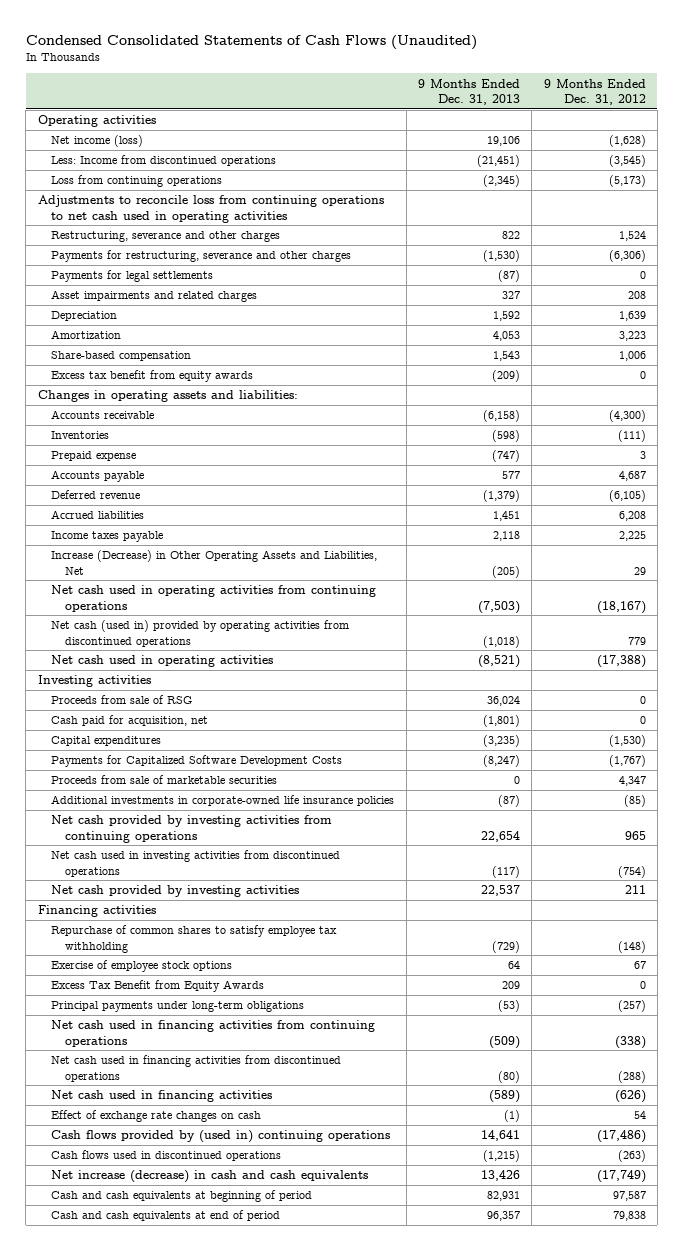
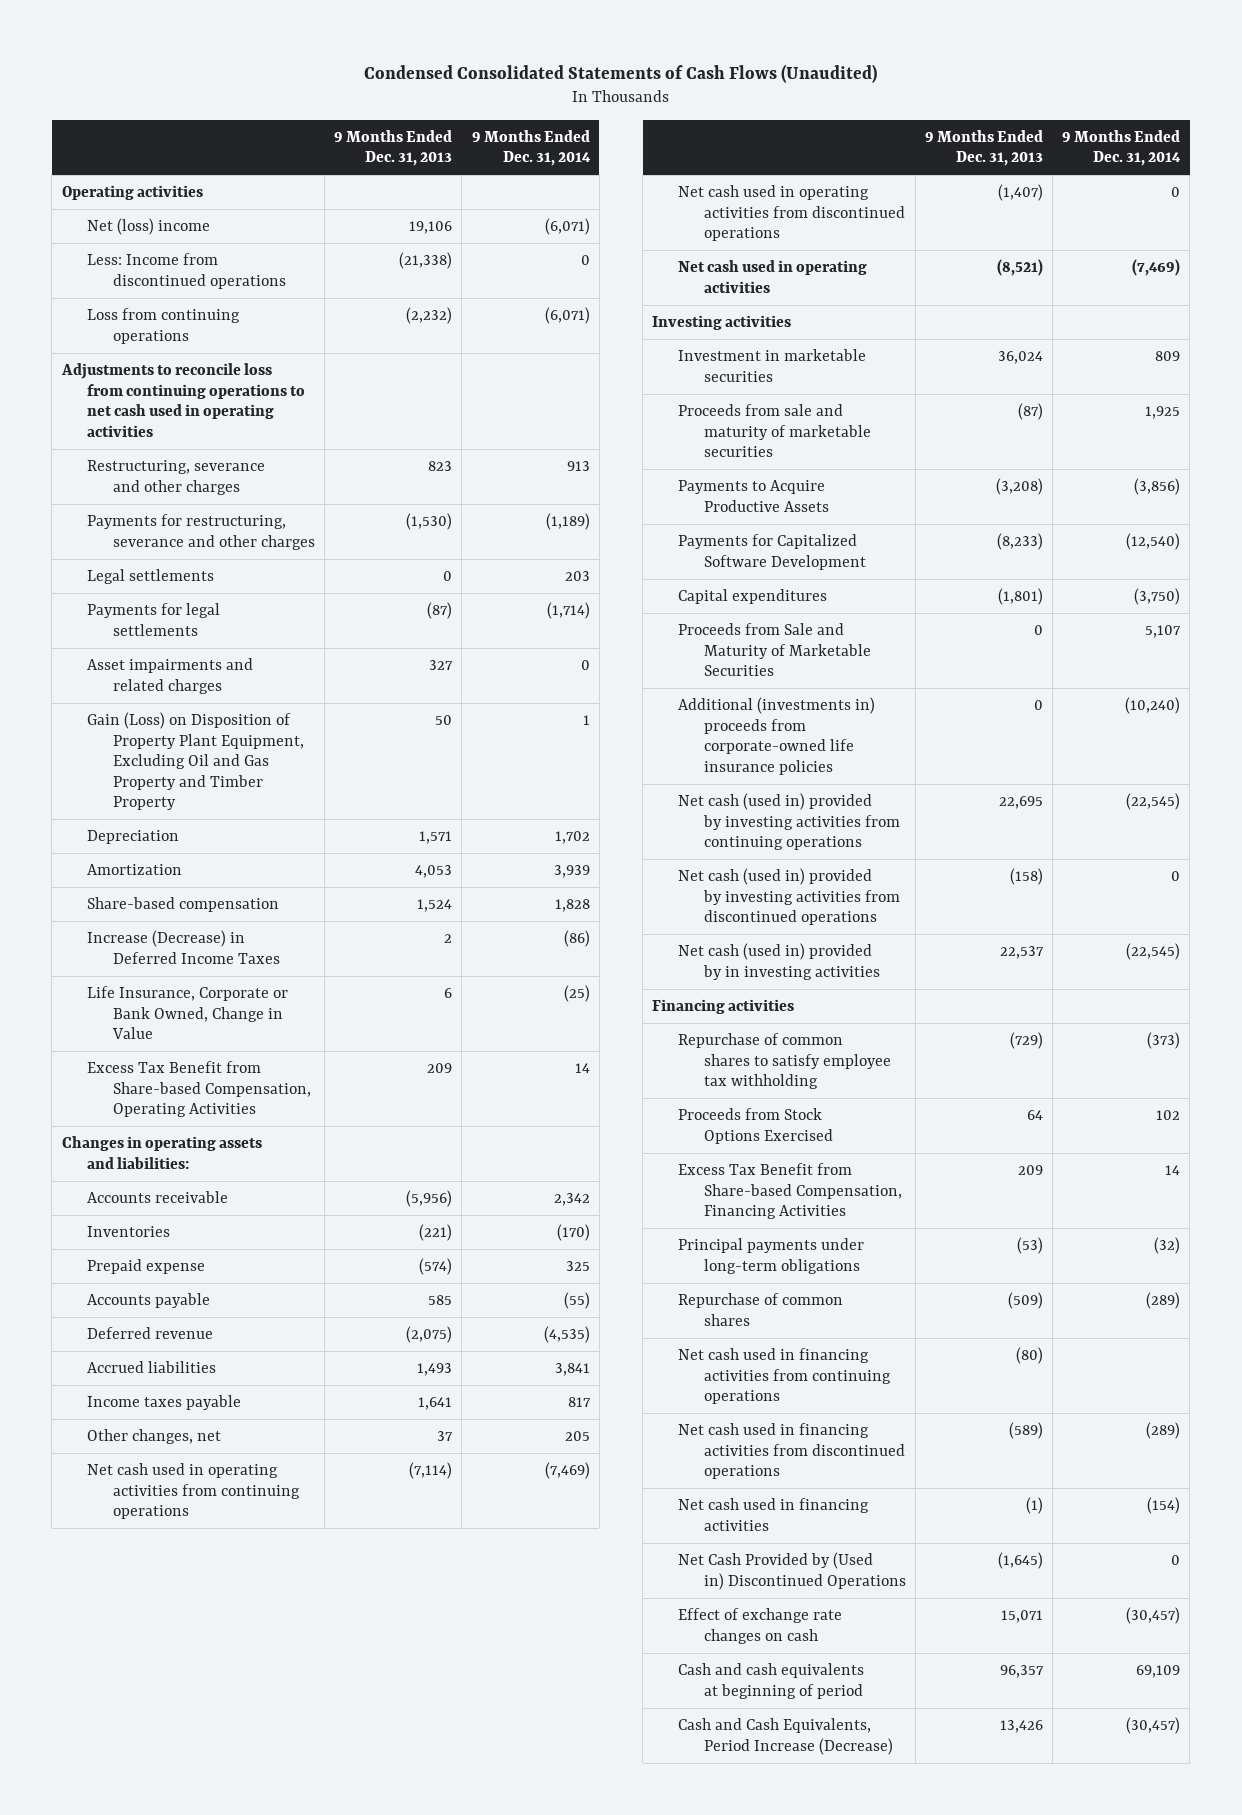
- | 9 Months Ended Dec. 31, 2013 | 9 Months Ended Dec. 31, 2012
+ | 9 Months Ended Dec. 31, 2013 | 9 Months Ended Dec. 31, 2014
- Net income (loss) | 19,106 | (1,628)
- Less: Income from discontinued operations | (21,451) | (3,545)
- Loss from continuing operations | (2,345) | (5,173)
+ Net (loss) income | 19,106 | (6,071)
+ Less: Income from discontinued operations | (21,338) | 0
+ Loss from continuing operations | (2,232) | (6,071)
- Restructuring, severance and other charges | 822 | 1,524
+ Restructuring, severance and other charges | 823 | 913
+ Legal settlements | 0 | 203
- Depreciation | 1,592 | 1,639
+ Gain (Loss) on Disposition of Property Plant Equipment, Excluding Oil and Gas Property and Timber Property | 50 | 1
+ Depreciation | 1,571 | 1,702
- Share-based compensation | 1,543 | 1,006
- Excess tax benefit from equity awards | (209) | 0
+ Share-based compensation | 1,524 | 1,828
+ Increase (Decrease) in Deferred Income Taxes | 2 | (86)
+ Life Insurance, Corporate or Bank Owned, Change in Value | 6 | (25)
+ Excess Tax Benefit from Share-based Compensation, Operating Activities | 209 | 14
- Accounts receivable | (6,158) | (4,300)
- Inventories | (598) | (111)
- Prepaid expense | (747) | 3
- Accounts payable | 577 | 4,687
- Deferred revenue | (1,379) | (6,105)
- Accrued liabilities | 1,451 | 6,208
- Income taxes payable | 2,118 | 2,225
- Increase (Decrease) in Other Operating Assets and Liabilities, Net | (205) | 29
- Net cash used in operating activities from continuing operations | (7,503) | (18,167)
- Net cash (used in) provided by operating activities from discontinued operations | (1,018) | 779
+ Accounts receivable | (5,956) | 2,342
+ Inventories | (221) | (170)
+ Prepaid expense | (574) | 325
+ Accounts payable | 585 | (55)
+ Deferred revenue | (2,075) | (4,535)
+ Accrued liabilities | 1,493 | 3,841
+ Income taxes payable | 1,641 | 817
+ Other changes, net | 37 | 205
+ Net cash used in operating activities from continuing operations | (7,114) | (7,469)
+ Net cash used in operating activities from discontinued operations | (1,407) | 0
- Proceeds from sale of RSG | 36,024 | 0
- Cash paid for acquisition, net | (1,801) | 0
- Capital expenditures | (3,235) | (1,530)
- Payments for Capitalized Software Development Costs | (8,247) | (1,767)
- Proceeds from sale of marketable securities | 0 | 4,347
- Additional investments in corporate-owned life insurance policies | (87) | (85)
- Net cash provided by investing activities from continuing operations | 22,654 | 965
- Net cash used in investing activities from discontinued operations | (117) | (754)
- Net cash provided by investing activities | 22,537 | 211
+ Investment in marketable securities | 36,024 | 809
+ Proceeds from sale and maturity of marketable securities | (87) | 1,925
+ Payments to Acquire Productive Assets | (3,208) | (3,856)
+ Payments for Capitalized Software Development | (8,233) | (12,540)
+ Capital expenditures | (1,801) | (3,750)
+ Proceeds from Sale and Maturity of Marketable Securities | 0 | 5,107
+ Additional (investments in) proceeds from corporate-owned life insurance policies | 0 | (10,240)
+ Net cash (used in) provided by investing activities from continuing operations | 22,695 | (22,545)
+ Net cash (used in) provided by investing activities from discontinued operations | (158) | 0
+ Net cash (used in) provided by in investing activities | 22,537 | (22,545)
- Exercise of employee stock options | 64 | 67
- Excess Tax Benefit from Equity Awards | 209 | 0
+ Proceeds from Stock Options Exercised | 64 | 102
+ Excess Tax Benefit from Share-based Compensation, Financing Activities | 209 | 14
- Net cash used in financing activities from continuing operations | (509) | (338)
- Net cash used in financing activities from discontinued operations | (80) | (288)
- Net cash used in financing activities | (589) | (626)
- Effect of exchange rate changes on cash | (1) | 54
- Cash flows provided by (used in) continuing operations | 14,641 | (17,486)
- Cash flows used in discontinued operations | (1,215) | (263)
- Net increase (decrease) in cash and cash equivalents | 13,426 | (17,749)
- Cash and cash equivalents at beginning of period | 82,931 | 97,587
- Cash and cash equivalents at end of period | 96,357 | 79,838
+ Repurchase of common shares | (509) | (289)
+ Net cash used in financing activities from continuing operations | (80) |
+ Net cash used in financing activities from discontinued operations | (589) | (289)
+ Net cash used in financing activities | (1) | (154)
+ Net Cash Provided by (Used in) Discontinued Operations | (1,645) | 0
+ Effect of exchange rate changes on cash | 15,071 | (30,457)
+ Cash and cash equivalents at beginning of period | 96,357 | 69,109
+ Cash and Cash Equivalents, Period Increase (Decrease) | 13,426 | (30,457)

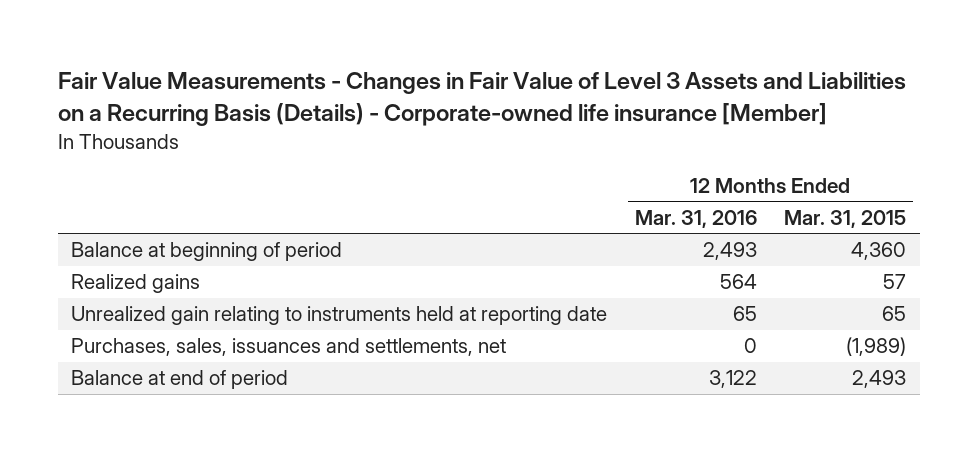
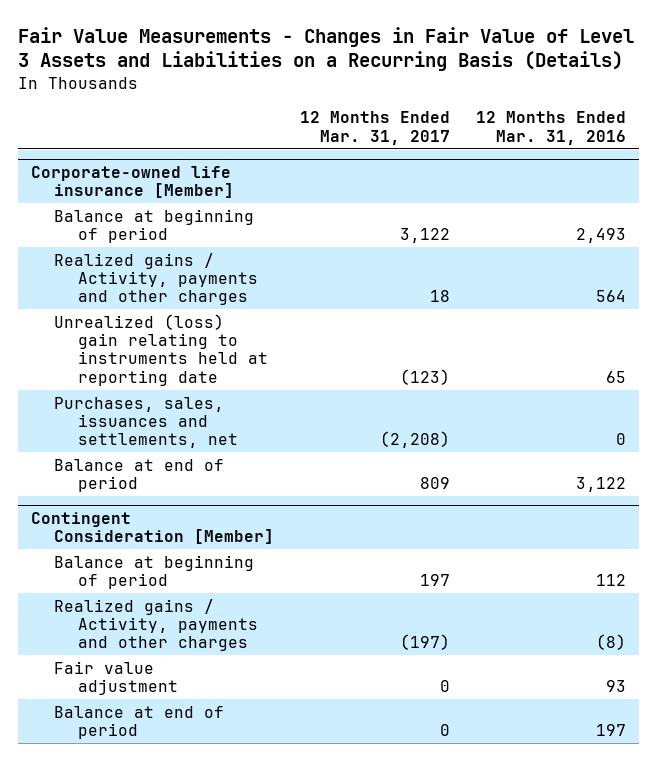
- Fair Value Measurements - Changes in Fair Value of Level 3 Assets and Liabilities on a Recurring Basis (Details) - Corporate-owned life insurance [Member]
+ Fair Value Measurements - Changes in Fair Value of Level 3 Assets and Liabilities on a Recurring Basis (Details)
- | 12 Months Ended Mar. 31, 2016 | 12 Months Ended Mar. 31, 2015
+ | 12 Months Ended Mar. 31, 2017 | 12 Months Ended Mar. 31, 2016
+ Corporate-owned life insurance [Member]
- Realized gains | 564 | 57
- Unrealized gain relating to instruments held at reporting date | 65 | 65
+ Realized gains / Activity, payments and other charges | 18 | 564
+ Unrealized (loss) gain relating to instruments held at reporting date | (123) | 65
+ Contingent Consideration [Member]
+ Balance at beginning of period | 197 | 112
+ Realized gains / Activity, payments and other charges | (197) | (8)
+ Fair value adjustment | 0 | 93
+ Balance at end of period | 0 | 197

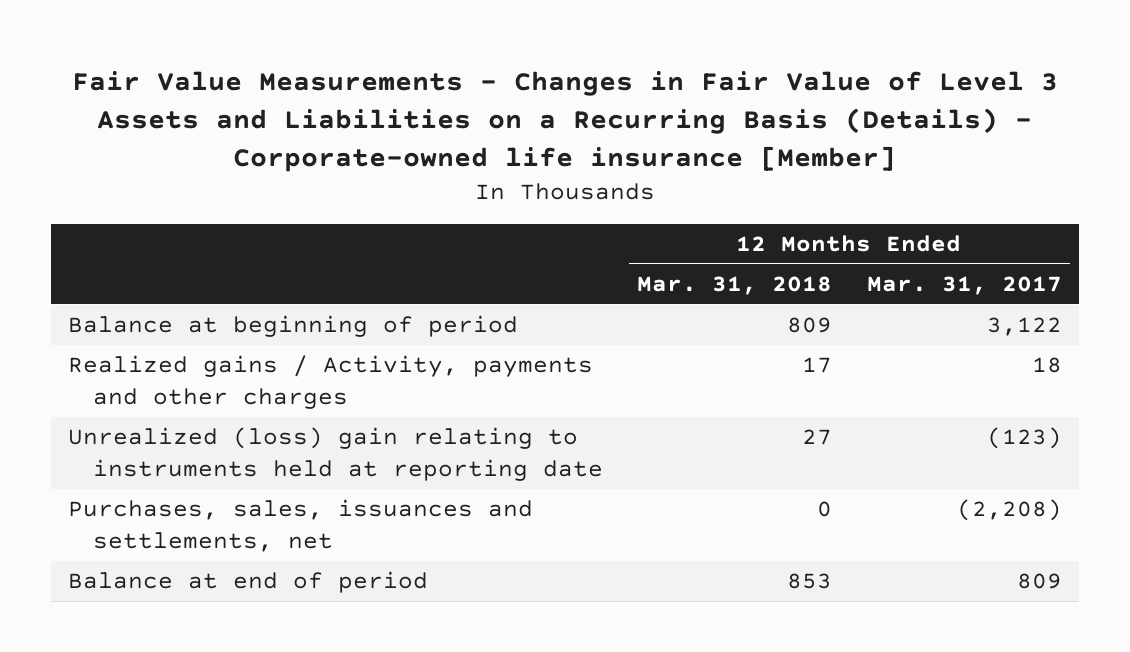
- Fair Value Measurements - Changes in Fair Value of Level 3 Assets and Liabilities on a Recurring Basis (Details)
+ Fair Value Measurements - Changes in Fair Value of Level 3 Assets and Liabilities on a Recurring Basis (Details) - Corporate-owned life insurance [Member]
- | 12 Months Ended Mar. 31, 2017 | 12 Months Ended Mar. 31, 2016
+ | 12 Months Ended Mar. 31, 2018 | 12 Months Ended Mar. 31, 2017
- Corporate-owned life insurance [Member]
- Contingent Consideration [Member]
- Balance at beginning of period | 197 | 112
- Realized gains / Activity, payments and other charges | (197) | (8)
- Fair value adjustment | 0 | 93
- Balance at end of period | 0 | 197

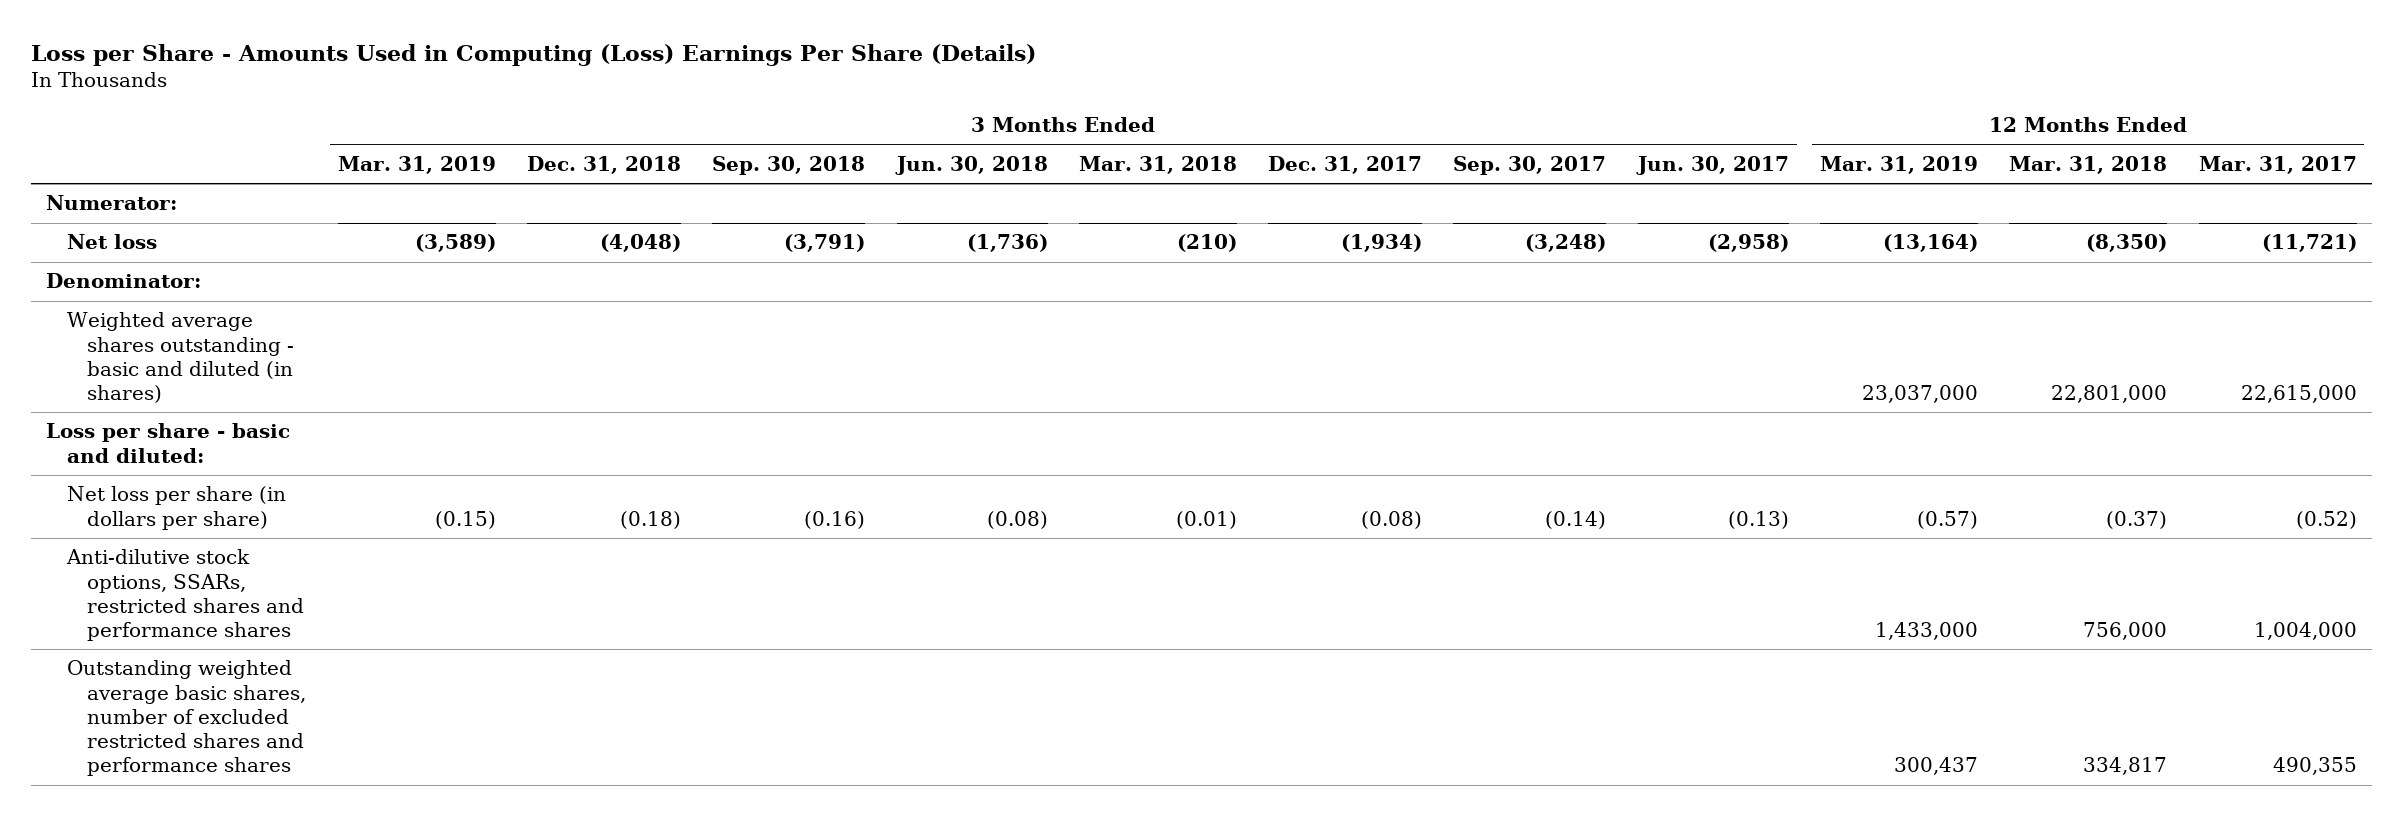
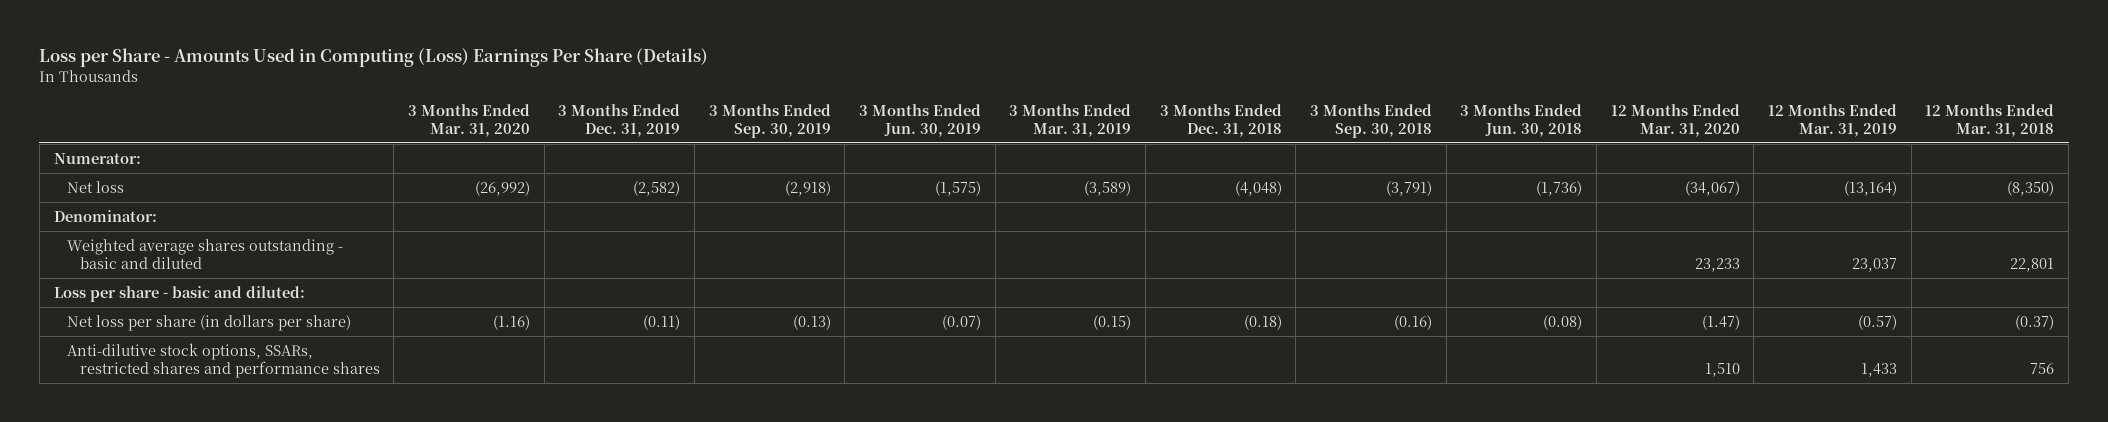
- | 3 Months Ended Mar. 31, 2019 | 3 Months Ended Dec. 31, 2018 | 3 Months Ended Sep. 30, 2018 | 3 Months Ended Jun. 30, 2018 | 3 Months Ended Mar. 31, 2018 | 3 Months Ended Dec. 31, 2017 | 3 Months Ended Sep. 30, 2017 | 3 Months Ended Jun. 30, 2017 | 12 Months Ended Mar. 31, 2019 | 12 Months Ended Mar. 31, 2018 | 12 Months Ended Mar. 31, 2017
+ | 3 Months Ended Mar. 31, 2020 | 3 Months Ended Dec. 31, 2019 | 3 Months Ended Sep. 30, 2019 | 3 Months Ended Jun. 30, 2019 | 3 Months Ended Mar. 31, 2019 | 3 Months Ended Dec. 31, 2018 | 3 Months Ended Sep. 30, 2018 | 3 Months Ended Jun. 30, 2018 | 12 Months Ended Mar. 31, 2020 | 12 Months Ended Mar. 31, 2019 | 12 Months Ended Mar. 31, 2018
- Weighted average shares outstanding - basic and diluted (in shares) | | | | | | | | | 23,037,000 | 22,801,000 | 22,615,000
+ Weighted average shares outstanding - basic and diluted | | | | | | | | | 23,233 | 23,037 | 22,801
- Anti-dilutive stock options, SSARs, restricted shares and performance shares | | | | | | | | | 1,433,000 | 756,000 | 1,004,000
- Outstanding weighted average basic shares, number of excluded restricted shares and performance shares | | | | | | | | | 300,437 | 334,817 | 490,355
+ Anti-dilutive stock options, SSARs, restricted shares and performance shares | | | | | | | | | 1,510 | 1,433 | 756

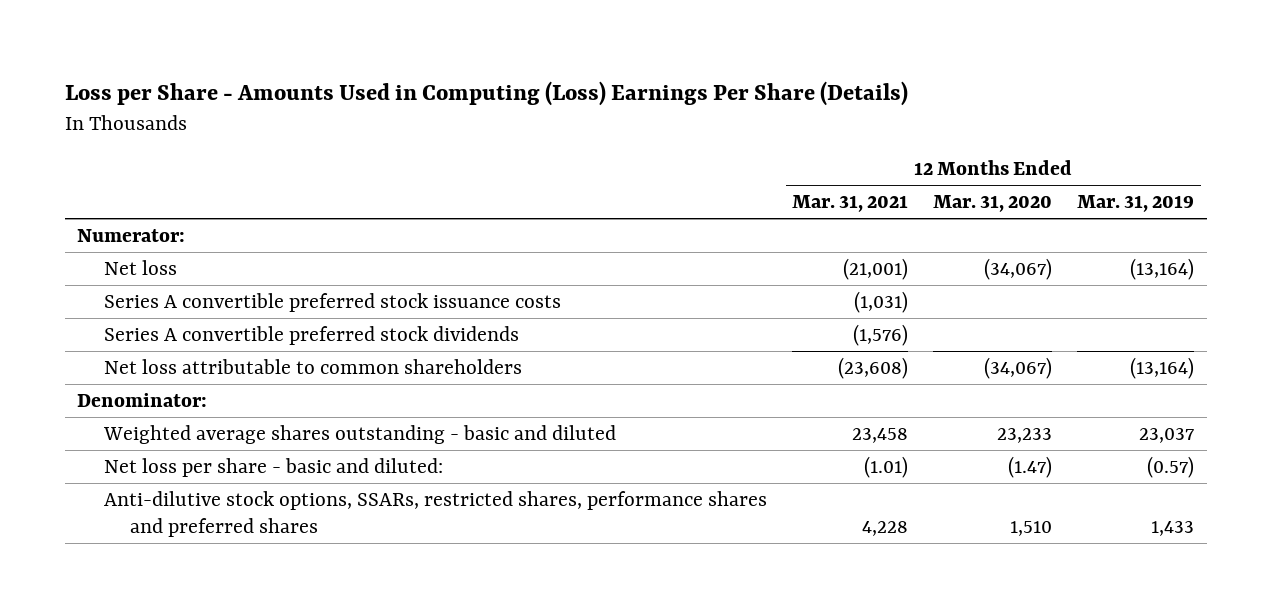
- | 3 Months Ended Mar. 31, 2020 | 3 Months Ended Dec. 31, 2019 | 3 Months Ended Sep. 30, 2019 | 3 Months Ended Jun. 30, 2019 | 3 Months Ended Mar. 31, 2019 | 3 Months Ended Dec. 31, 2018 | 3 Months Ended Sep. 30, 2018 | 3 Months Ended Jun. 30, 2018 | 12 Months Ended Mar. 31, 2020 | 12 Months Ended Mar. 31, 2019 | 12 Months Ended Mar. 31, 2018
+ | 12 Months Ended Mar. 31, 2021 | 12 Months Ended Mar. 31, 2020 | 12 Months Ended Mar. 31, 2019
+ Series A convertible preferred stock issuance costs | (1,031) | |
+ Series A convertible preferred stock dividends | (1,576) | |
+ Net loss attributable to common shareholders | (23,608) | (34,067) | (13,164)
- Loss per share - basic and diluted:
- Net loss per share (in dollars per share) | (1.16) | (0.11) | (0.13) | (0.07) | (0.15) | (0.18) | (0.16) | (0.08) | (1.47) | (0.57) | (0.37)
- Anti-dilutive stock options, SSARs, restricted shares and performance shares | | | | | | | | | 1,510 | 1,433 | 756
+ Net loss per share - basic and diluted: | (1.01) | (1.47) | (0.57)
+ Anti-dilutive stock options, SSARs, restricted shares, performance shares and preferred shares | 4,228 | 1,510 | 1,433

